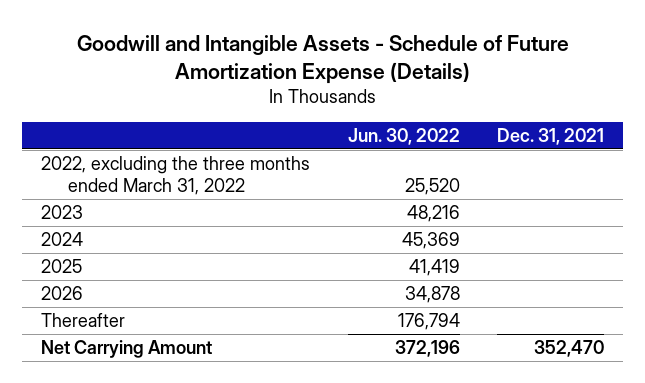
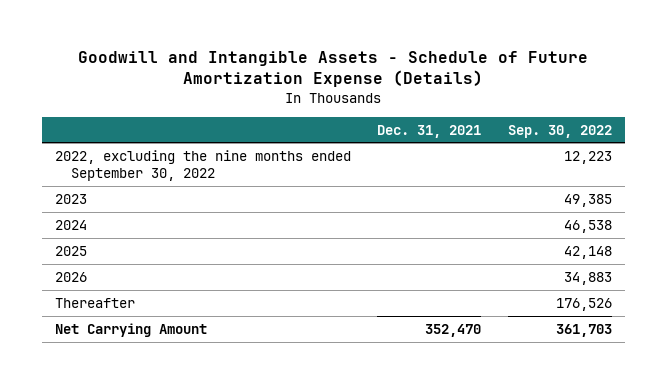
- | Jun. 30, 2022 | Dec. 31, 2021
+ | Dec. 31, 2021 | Sep. 30, 2022
- 2022, excluding the three months ended March 31, 2022 | 25,520 |
+ 2022, excluding the nine months ended September 30, 2022 | | 12,223

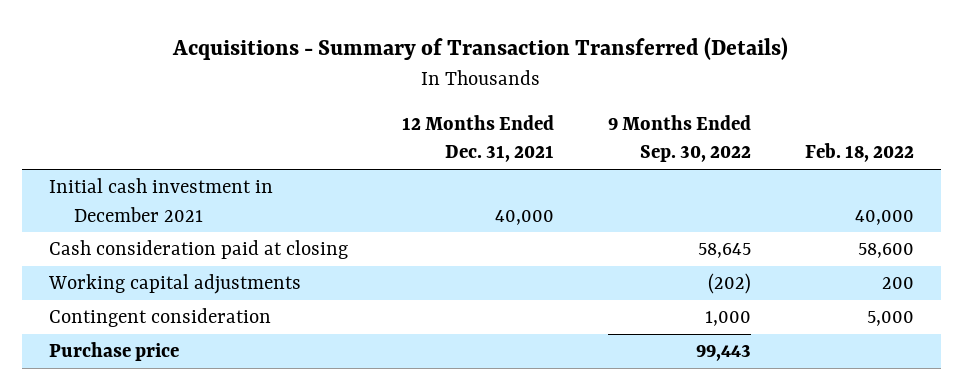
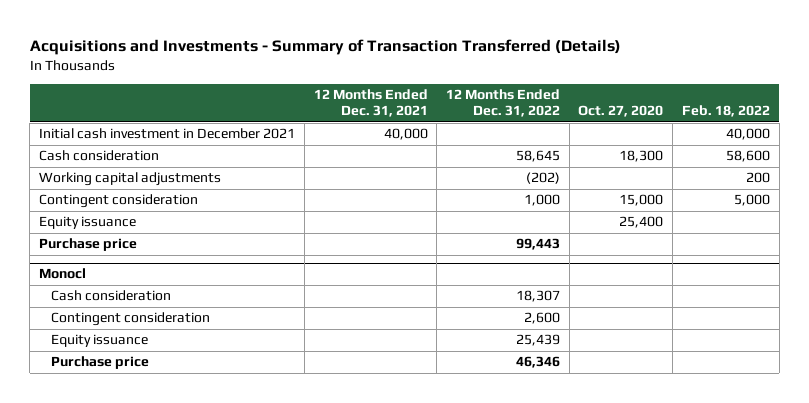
- Acquisitions - Summary of Transaction Transferred (Details)
+ Acquisitions and Investments - Summary of Transaction Transferred (Details)
- | 12 Months Ended Dec. 31, 2021 | 9 Months Ended Sep. 30, 2022 | Feb. 18, 2022
+ | 12 Months Ended Dec. 31, 2021 | 12 Months Ended Dec. 31, 2022 | Oct. 27, 2020 | Feb. 18, 2022
- Cash consideration paid at closing | | 58,645 | 58,600
+ Cash consideration | | 58,645 | 18,300 | 58,600
+ Equity issuance | | | 25,400 |
+ Monocl
+ Cash consideration | | 18,307 | |
+ Contingent consideration | | 2,600 | |
+ Equity issuance | | 25,439 | |
+ Purchase price | | 46,346 | |

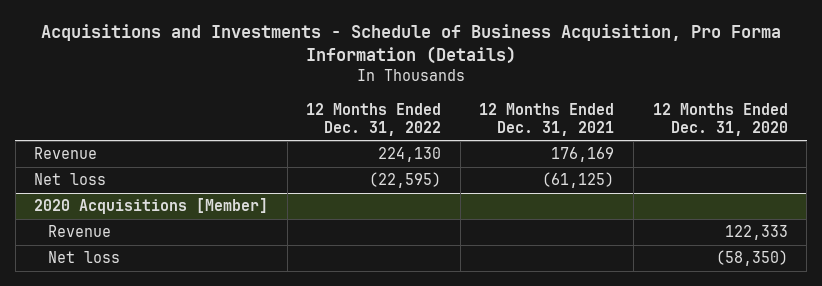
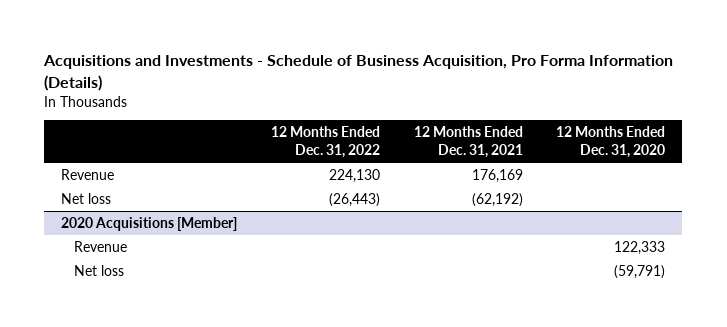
- Net loss | (22,595) | (61,125) |
+ Net loss | (26,443) | (62,192) |
@ 2020 Acquisitions [Member]
- Net loss | | | (58,350)
+ Net loss | | | (59,791)

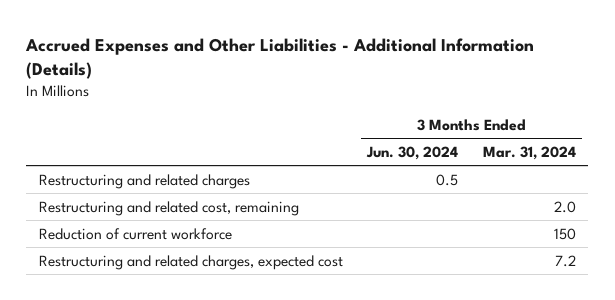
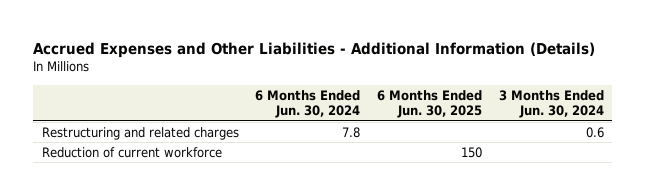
- | 3 Months Ended Jun. 30, 2024 | 3 Months Ended Mar. 31, 2024
+ | 6 Months Ended Jun. 30, 2024 | 6 Months Ended Jun. 30, 2025 | 3 Months Ended Jun. 30, 2024
- Restructuring and related charges | 0.5 |
- Restructuring and related cost, remaining | | 2.0
+ Restructuring and related charges | 7.8 | | 0.6
- Restructuring and related charges, expected cost | | 7.2

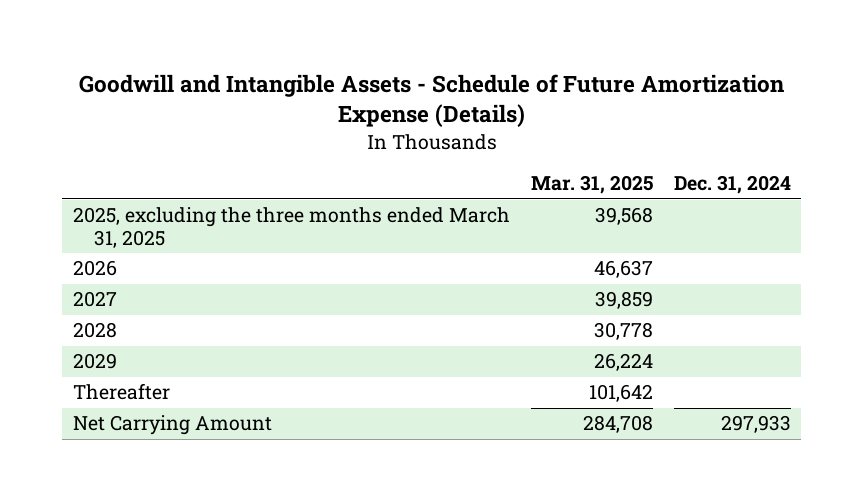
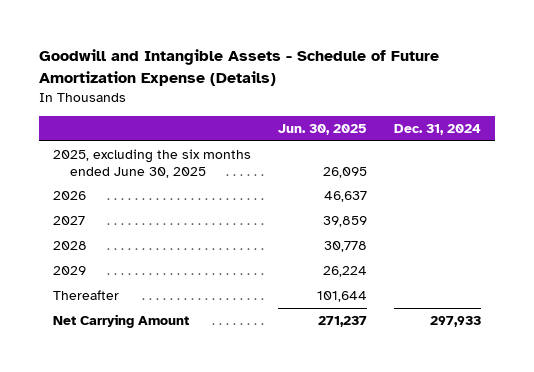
- | Mar. 31, 2025 | Dec. 31, 2024
+ | Jun. 30, 2025 | Dec. 31, 2024
- 2025, excluding the three months ended March 31, 2025 | 39,568 |
+ 2025, excluding the six months ended June 30, 2025 | 26,095 |

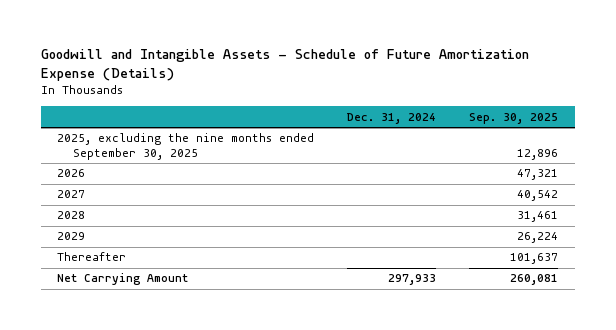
- | Jun. 30, 2025 | Dec. 31, 2024
+ | Dec. 31, 2024 | Sep. 30, 2025
- 2025, excluding the six months ended June 30, 2025 | 26,095 |
+ 2025, excluding the nine months ended September 30, 2025 | | 12,896

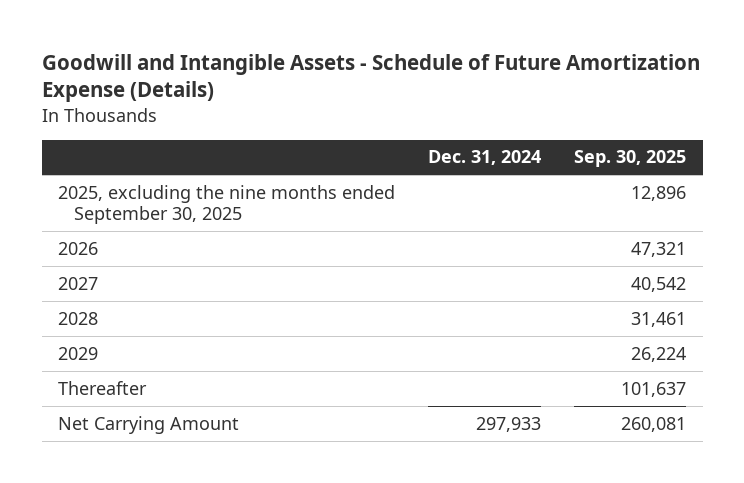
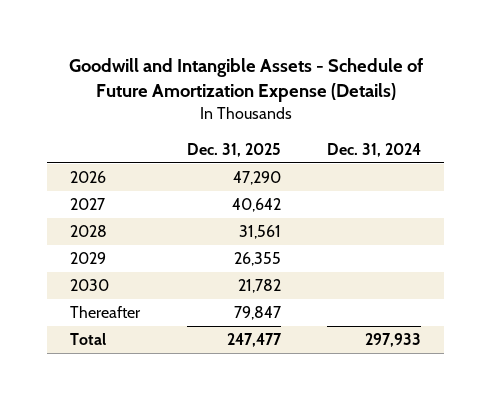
- | Dec. 31, 2024 | Sep. 30, 2025
+ | Dec. 31, 2025 | Dec. 31, 2024
- 2025, excluding the nine months ended September 30, 2025 | | 12,896
+ 2030 | 21,782 |
- Net Carrying Amount | 297,933 | 260,081
+ Total | 247,477 | 297,933

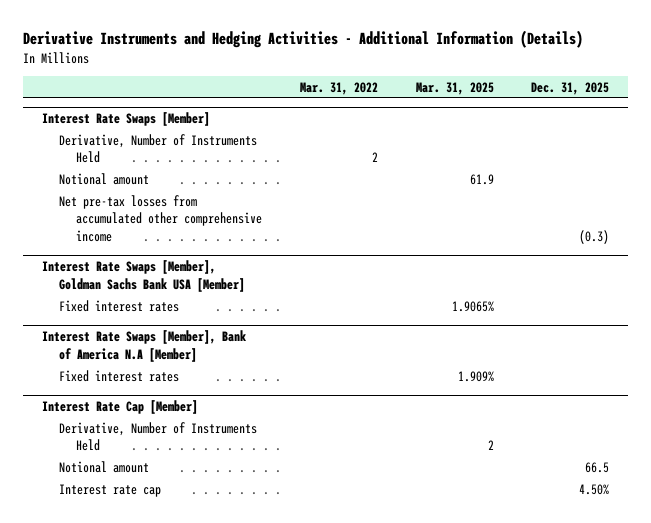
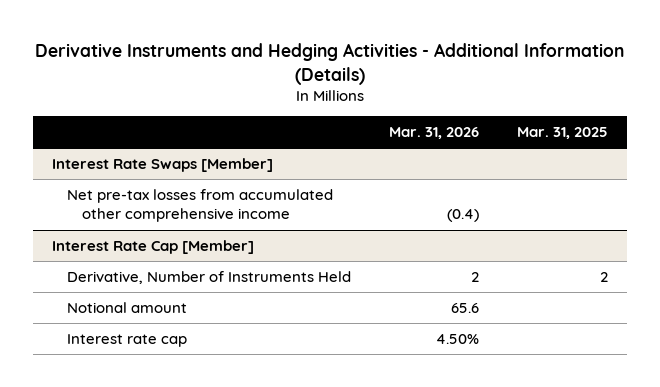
- | Mar. 31, 2022 | Mar. 31, 2025 | Dec. 31, 2025
+ | Mar. 31, 2026 | Mar. 31, 2025
@ Interest Rate Swaps [Member]
- Derivative, Number of Instruments Held | 2 | |
- Notional amount | | 61.9 |
- Interest Rate Swaps [Member], Goldman Sachs Bank USA [Member]
- Fixed interest rates | | 1.9065% |
- Interest Rate Swaps [Member], Bank of America N.A [Member]
- Fixed interest rates | | 1.909% |

